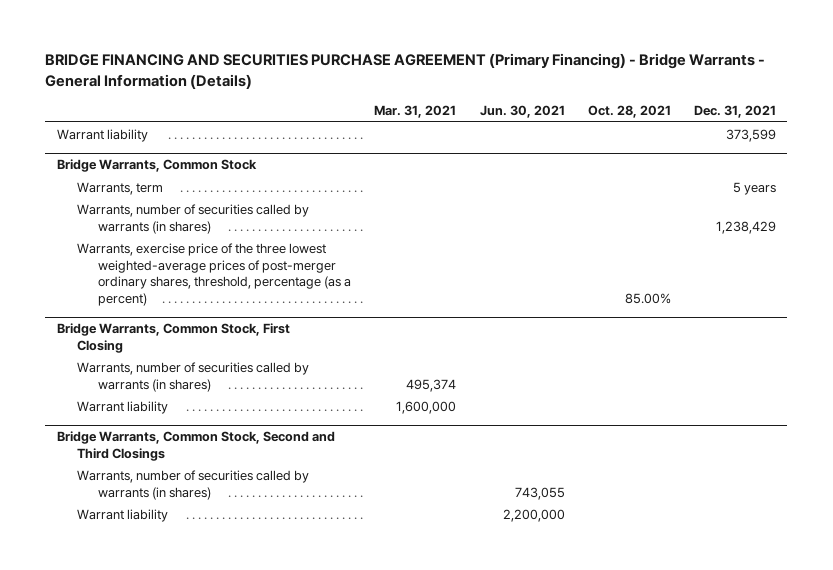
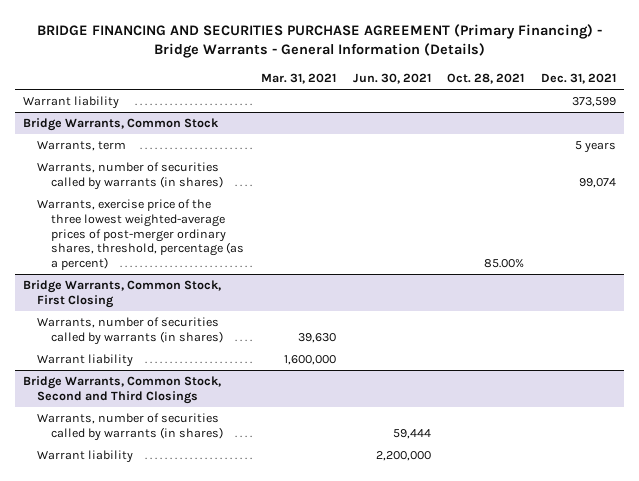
@ Bridge Warrants, Common Stock
- Warrants, number of securities called by warrants (in shares) | | | | 1,238,429
+ Warrants, number of securities called by warrants (in shares) | | | | 99,074
@ Bridge Warrants, Common Stock, First Closing
- Warrants, number of securities called by warrants (in shares) | 495,374 | | |
+ Warrants, number of securities called by warrants (in shares) | 39,630 | | |
@ Bridge Warrants, Common Stock, Second and Third Closings
- Warrants, number of securities called by warrants (in shares) | | 743,055 | |
+ Warrants, number of securities called by warrants (in shares) | | 59,444 | |

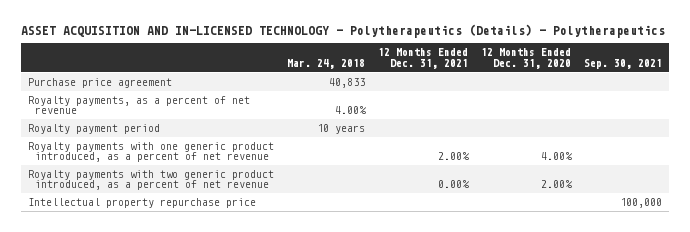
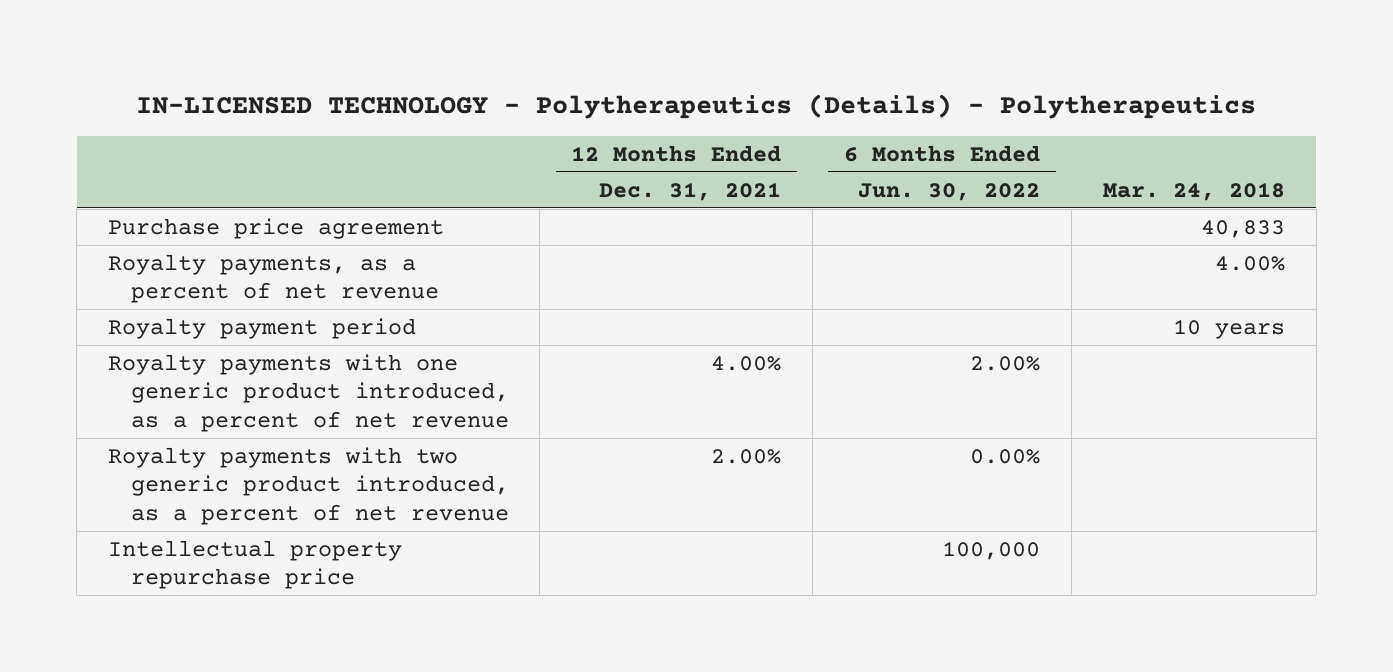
- ASSET ACQUISITION AND IN-LICENSED TECHNOLOGY - Polytherapeutics (Details) - Polytherapeutics
+ IN-LICENSED TECHNOLOGY - Polytherapeutics (Details) - Polytherapeutics
- | Mar. 24, 2018 | 12 Months Ended Dec. 31, 2021 | 12 Months Ended Dec. 31, 2020 | Sep. 30, 2021
+ | 12 Months Ended Dec. 31, 2021 | 6 Months Ended Jun. 30, 2022 | Mar. 24, 2018
- Royalty payments with one generic product introduced, as a percent of net revenue | | 2.00% | 4.00% |
- Royalty payments with two generic product introduced, as a percent of net revenue | | 0.00% | 2.00% |
+ Royalty payments with one generic product introduced, as a percent of net revenue | 4.00% | 2.00% |
+ Royalty payments with two generic product introduced, as a percent of net revenue | 2.00% | 0.00% |

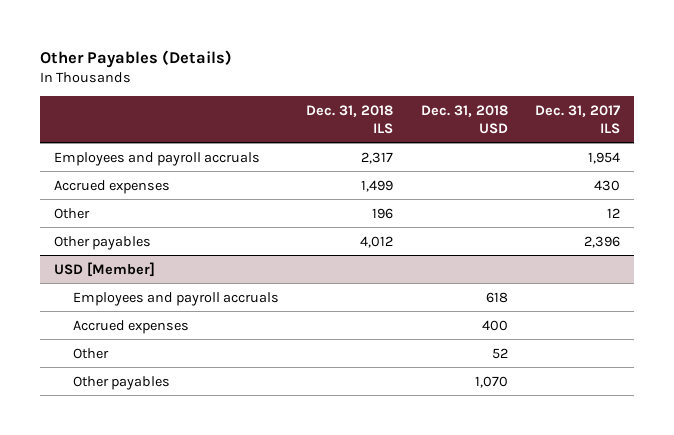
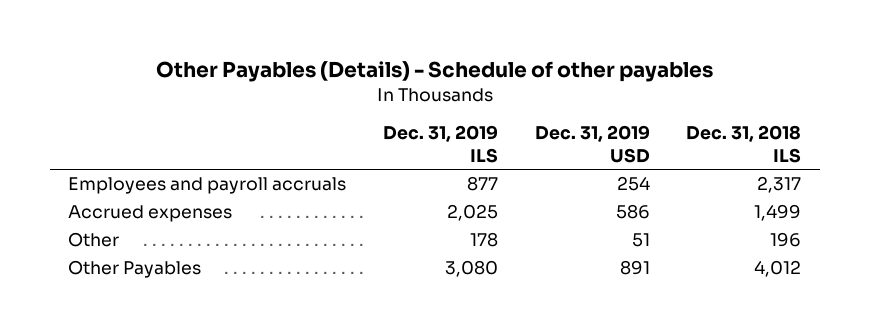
- Other Payables (Details)
+ Other Payables (Details) - Schedule of other payables
- | Dec. 31, 2018 ILS | Dec. 31, 2018 USD | Dec. 31, 2017 ILS
+ | Dec. 31, 2019 ILS | Dec. 31, 2019 USD | Dec. 31, 2018 ILS
- Other payables | 4,012 | | 2,396
- USD [Member]
- Employees and payroll accruals | | 618 |
- Accrued expenses | | 400 |
- Other | | 52 |
- Other payables | | 1,070 |
+ Other Payables | 3,080 | 891 | 4,012

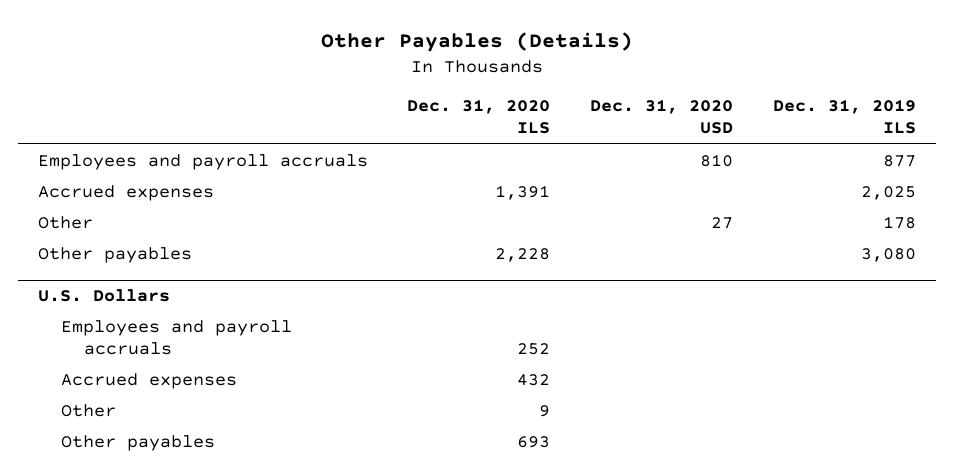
- Other Payables (Details) - Schedule of other payables
+ Other Payables (Details)
- | Dec. 31, 2019 ILS | Dec. 31, 2019 USD | Dec. 31, 2018 ILS
+ | Dec. 31, 2020 ILS | Dec. 31, 2020 USD | Dec. 31, 2019 ILS
- Other Payables | 3,080 | 891 | 4,012
+ Other payables | 2,228 | | 3,080
+ U.S. Dollars
+ Employees and payroll accruals | 252 | |
+ Accrued expenses | 432 | |
+ Other | 9 | |
+ Other payables | 693 | |

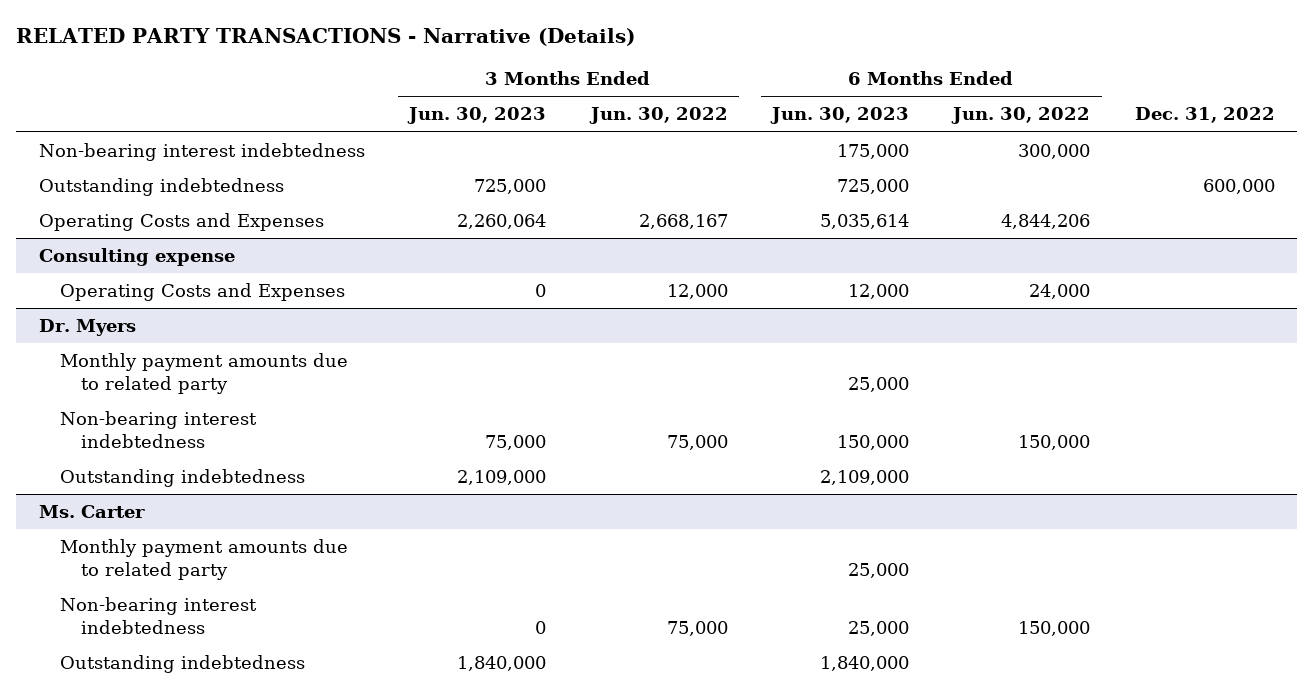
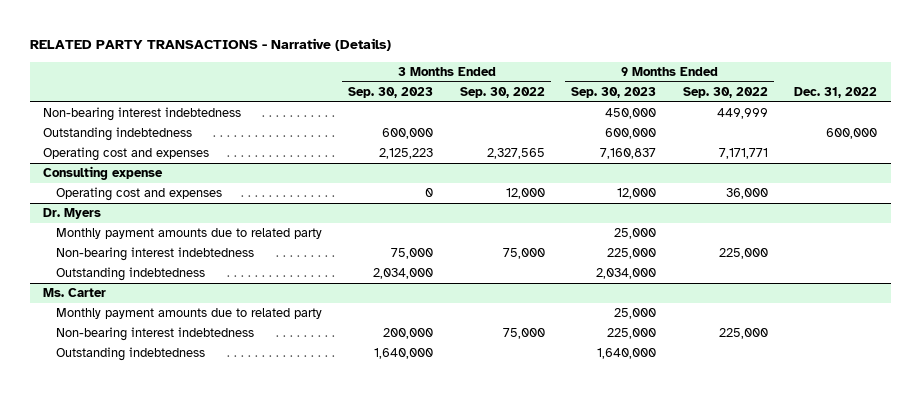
- | 3 Months Ended Jun. 30, 2023 | 3 Months Ended Jun. 30, 2022 | 6 Months Ended Jun. 30, 2023 | 6 Months Ended Jun. 30, 2022 | Dec. 31, 2022
+ | 3 Months Ended Sep. 30, 2023 | 3 Months Ended Sep. 30, 2022 | 9 Months Ended Sep. 30, 2023 | 9 Months Ended Sep. 30, 2022 | Dec. 31, 2022
- Operating Costs and Expenses | 2,260,064 | 2,668,167 | 5,035,614 | 4,844,206 |
+ Operating cost and expenses | 2,125,223 | 2,327,565 | 7,160,837 | 7,171,771 |
@ Consulting expense
- Operating Costs and Expenses | 0 | 12,000 | 12,000 | 24,000 |
+ Operating cost and expenses | 0 | 12,000 | 12,000 | 36,000 |

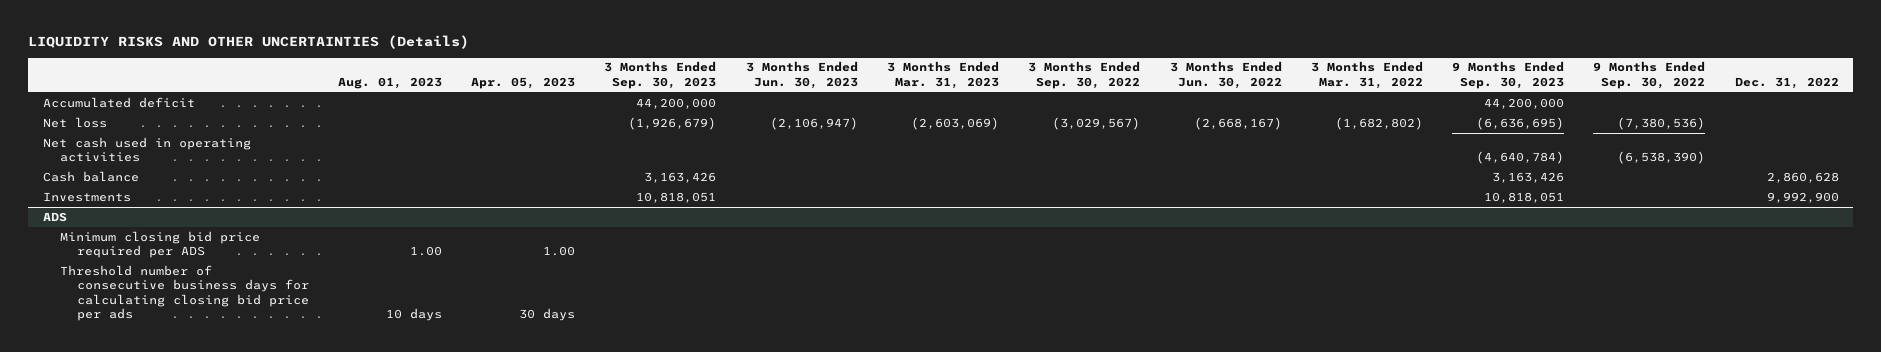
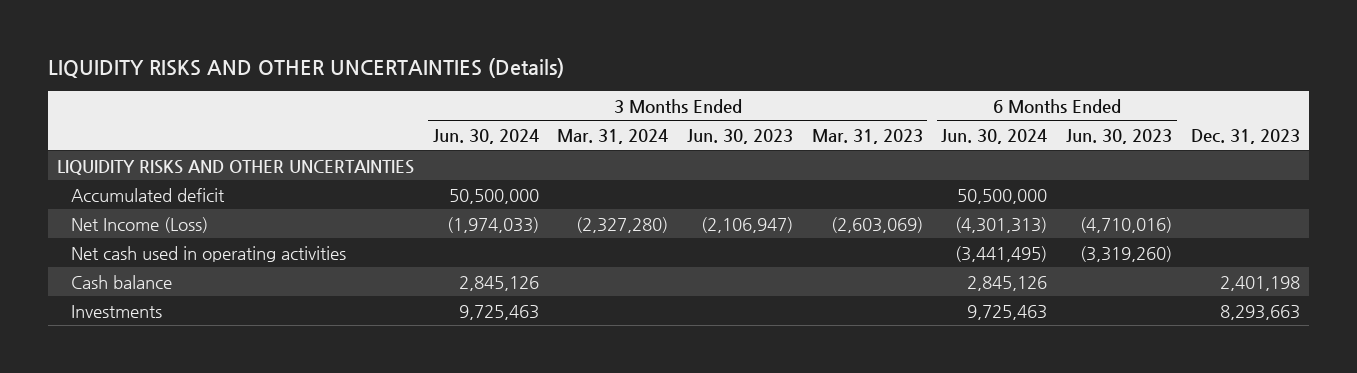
- | Aug. 01, 2023 | Apr. 05, 2023 | 3 Months Ended Sep. 30, 2023 | 3 Months Ended Jun. 30, 2023 | 3 Months Ended Mar. 31, 2023 | 3 Months Ended Sep. 30, 2022 | 3 Months Ended Jun. 30, 2022 | 3 Months Ended Mar. 31, 2022 | 9 Months Ended Sep. 30, 2023 | 9 Months Ended Sep. 30, 2022 | Dec. 31, 2022
+ | 3 Months Ended Jun. 30, 2024 | 3 Months Ended Mar. 31, 2024 | 3 Months Ended Jun. 30, 2023 | 3 Months Ended Mar. 31, 2023 | 6 Months Ended Jun. 30, 2024 | 6 Months Ended Jun. 30, 2023 | Dec. 31, 2023
+ LIQUIDITY RISKS AND OTHER UNCERTAINTIES
- Net loss | | | (1,926,679) | (2,106,947) | (2,603,069) | (3,029,567) | (2,668,167) | (1,682,802) | (6,636,695) | (7,380,536) |
+ Net Income (Loss) | (1,974,033) | (2,327,280) | (2,106,947) | (2,603,069) | (4,301,313) | (4,710,016) |
- ADS
- Minimum closing bid price required per ADS | 1.00 | 1.00 | | | | | | | | |
- Threshold number of consecutive business days for calculating closing bid price per ads | 10 days | 30 days | | | | | | | | |

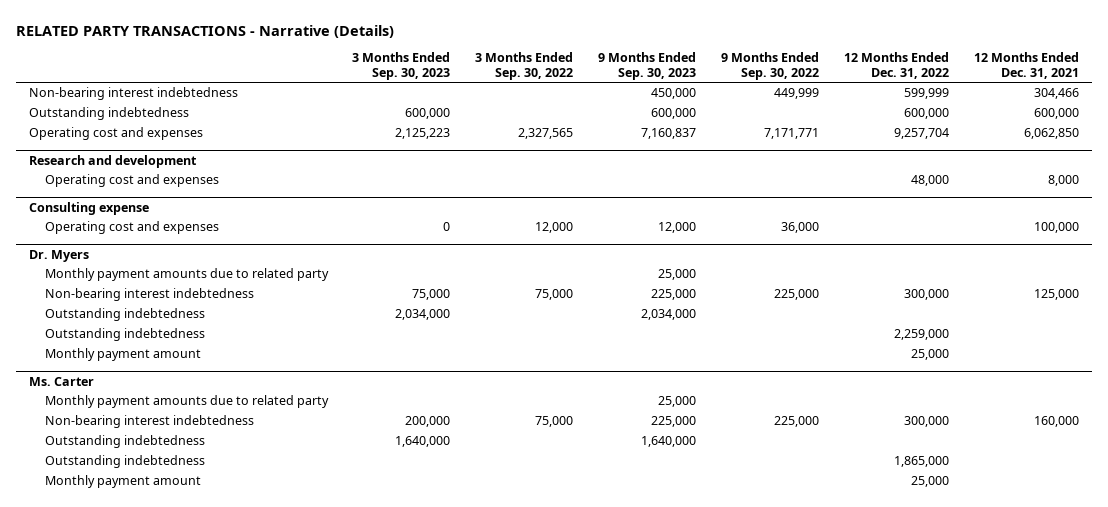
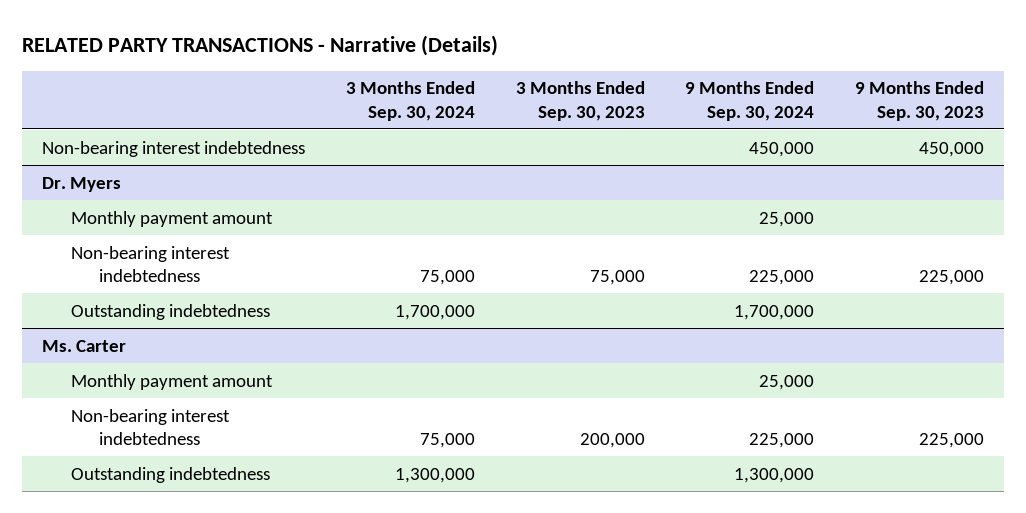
- | 3 Months Ended Sep. 30, 2023 | 3 Months Ended Sep. 30, 2022 | 9 Months Ended Sep. 30, 2023 | 9 Months Ended Sep. 30, 2022 | 12 Months Ended Dec. 31, 2022 | 12 Months Ended Dec. 31, 2021
+ | 3 Months Ended Sep. 30, 2024 | 3 Months Ended Sep. 30, 2023 | 9 Months Ended Sep. 30, 2024 | 9 Months Ended Sep. 30, 2023
- Outstanding indebtedness | 600,000 | | 600,000 | | 600,000 | 600,000
- Operating cost and expenses | 2,125,223 | 2,327,565 | 7,160,837 | 7,171,771 | 9,257,704 | 6,062,850
- Research and development
- Operating cost and expenses | | | | | 48,000 | 8,000
- Consulting expense
- Operating cost and expenses | 0 | 12,000 | 12,000 | 36,000 | | 100,000
@ Dr. Myers
- Monthly payment amounts due to related party | | | 25,000 | | |
moved up: Monthly payment amount | | | 25,000 |
- Outstanding indebtedness | 2,034,000 | | 2,034,000 | | |
@ Ms. Carter
- Monthly payment amounts due to related party | | | 25,000 | | |
moved up: Monthly payment amount | | | 25,000 |
- Outstanding indebtedness | 1,640,000 | | 1,640,000 | | |

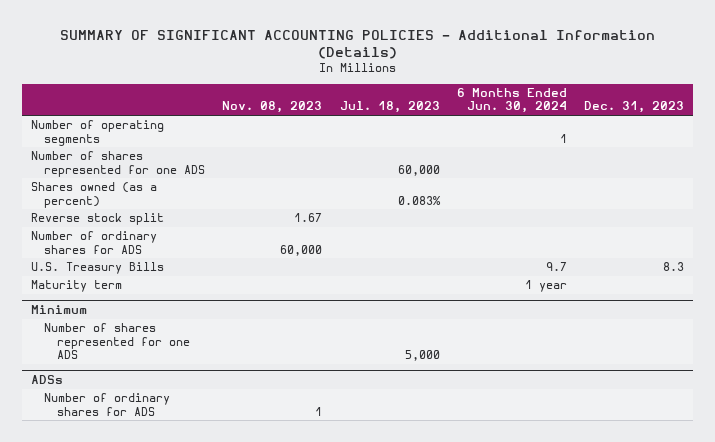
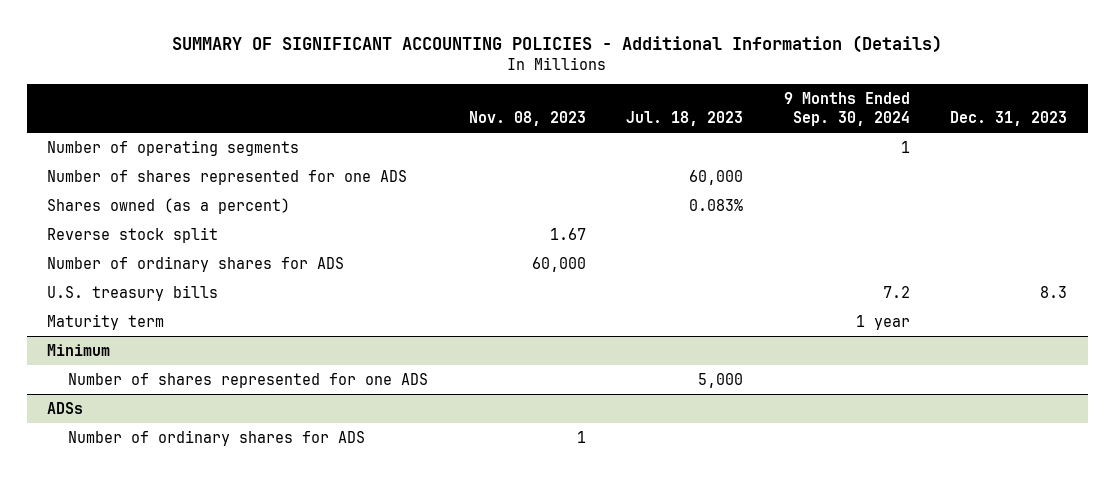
- | Nov. 08, 2023 | Jul. 18, 2023 | 6 Months Ended Jun. 30, 2024 | Dec. 31, 2023
+ | Nov. 08, 2023 | Jul. 18, 2023 | 9 Months Ended Sep. 30, 2024 | Dec. 31, 2023
- U.S. Treasury Bills | | | 9.7 | 8.3
+ U.S. treasury bills | | | 7.2 | 8.3

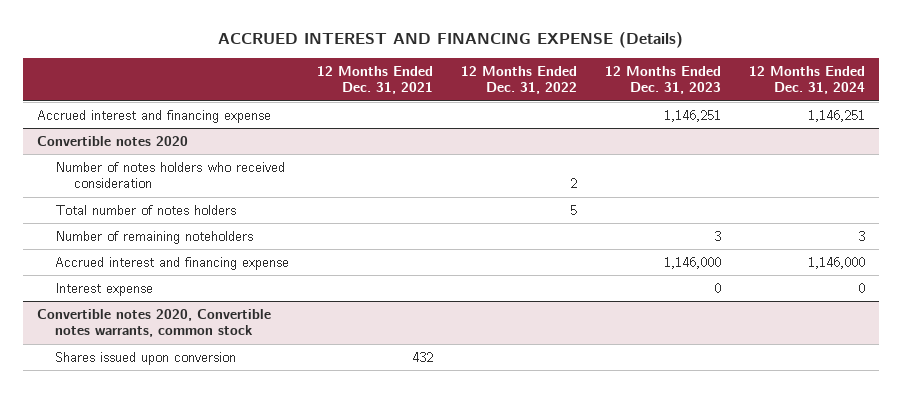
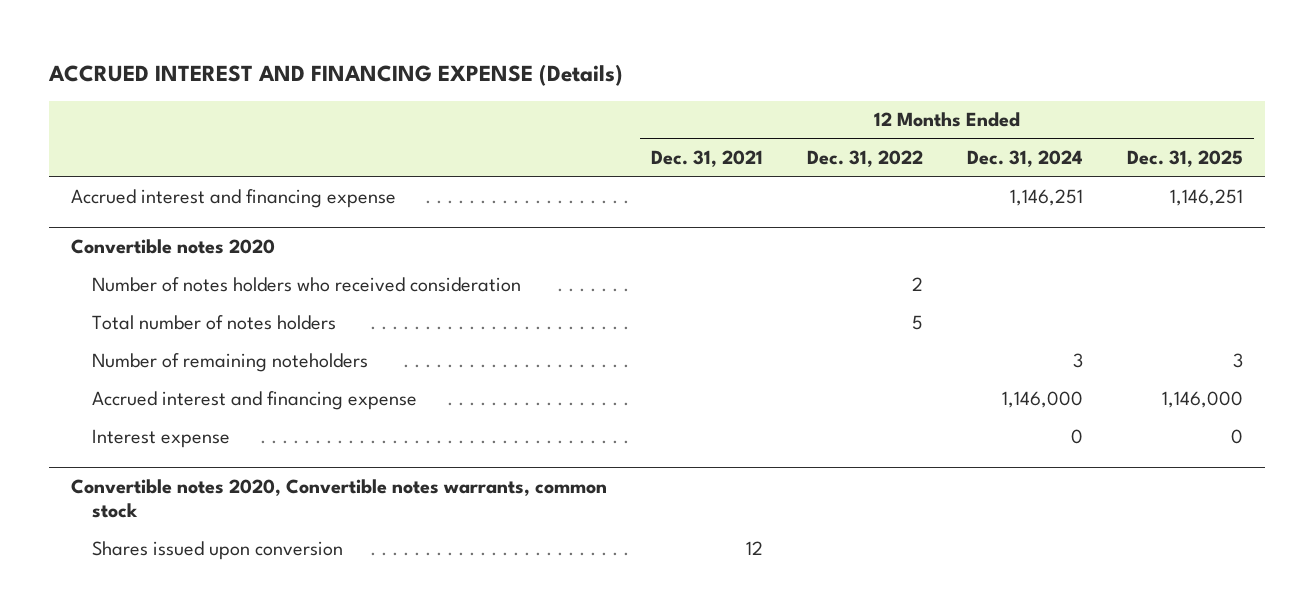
- | 12 Months Ended Dec. 31, 2021 | 12 Months Ended Dec. 31, 2022 | 12 Months Ended Dec. 31, 2023 | 12 Months Ended Dec. 31, 2024
+ | 12 Months Ended Dec. 31, 2021 | 12 Months Ended Dec. 31, 2022 | 12 Months Ended Dec. 31, 2024 | 12 Months Ended Dec. 31, 2025
@ Convertible notes 2020, Convertible notes warrants, common stock
- Shares issued upon conversion | 432 | | |
+ Shares issued upon conversion | 12 | | |

